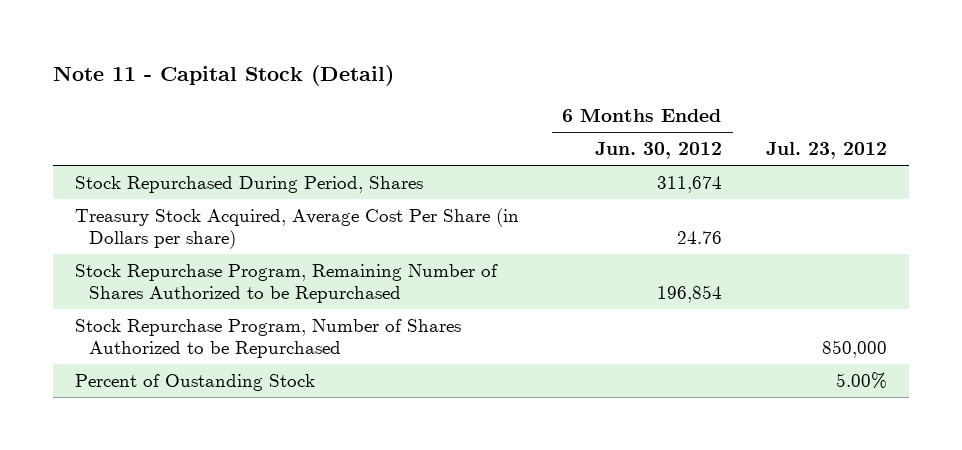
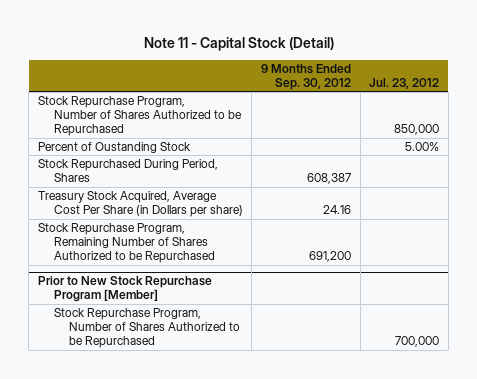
- | 6 Months Ended Jun. 30, 2012 | Jul. 23, 2012
+ | 9 Months Ended Sep. 30, 2012 | Jul. 23, 2012
moved up: Stock Repurchase Program, Number of Shares Authorized to be Repurchased | | 850,000
moved up: Percent of Oustanding Stock | | 5.00%
+ Prior to New Stock Repurchase Program [Member]
+ Stock Repurchase Program, Number of Shares Authorized to be Repurchased | | 700,000

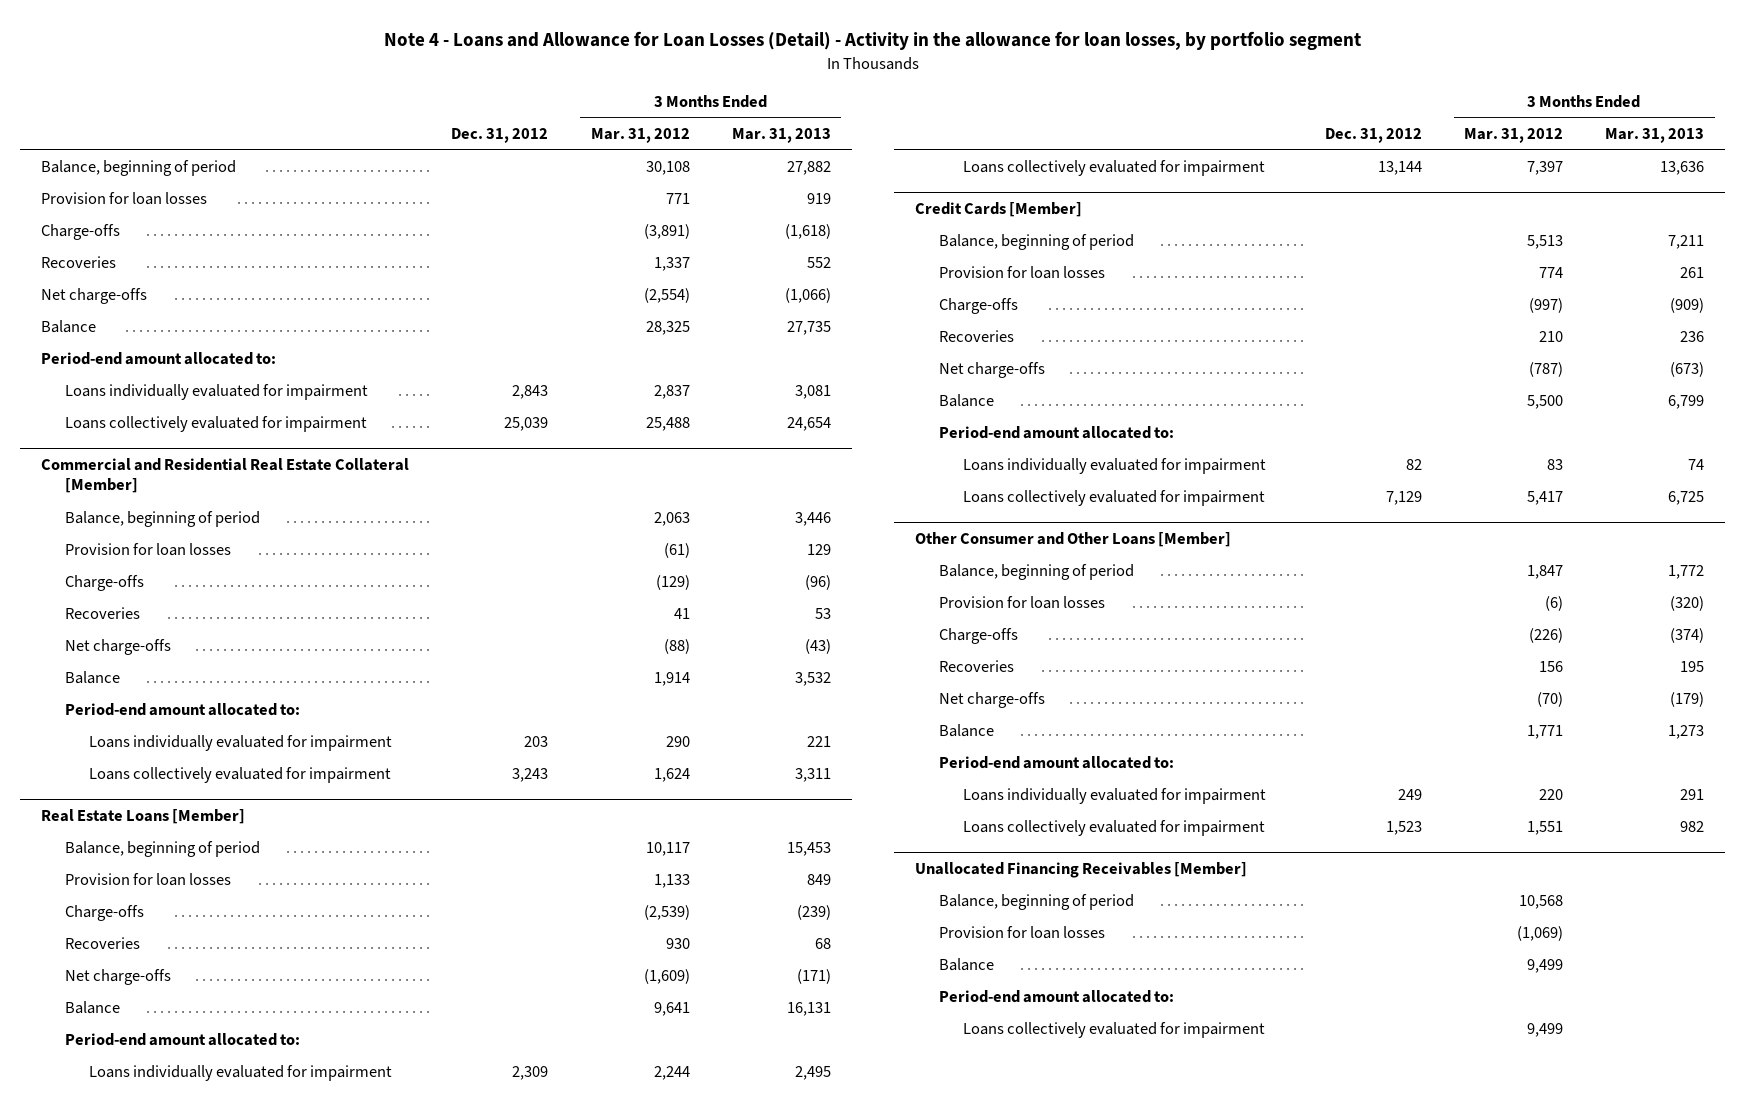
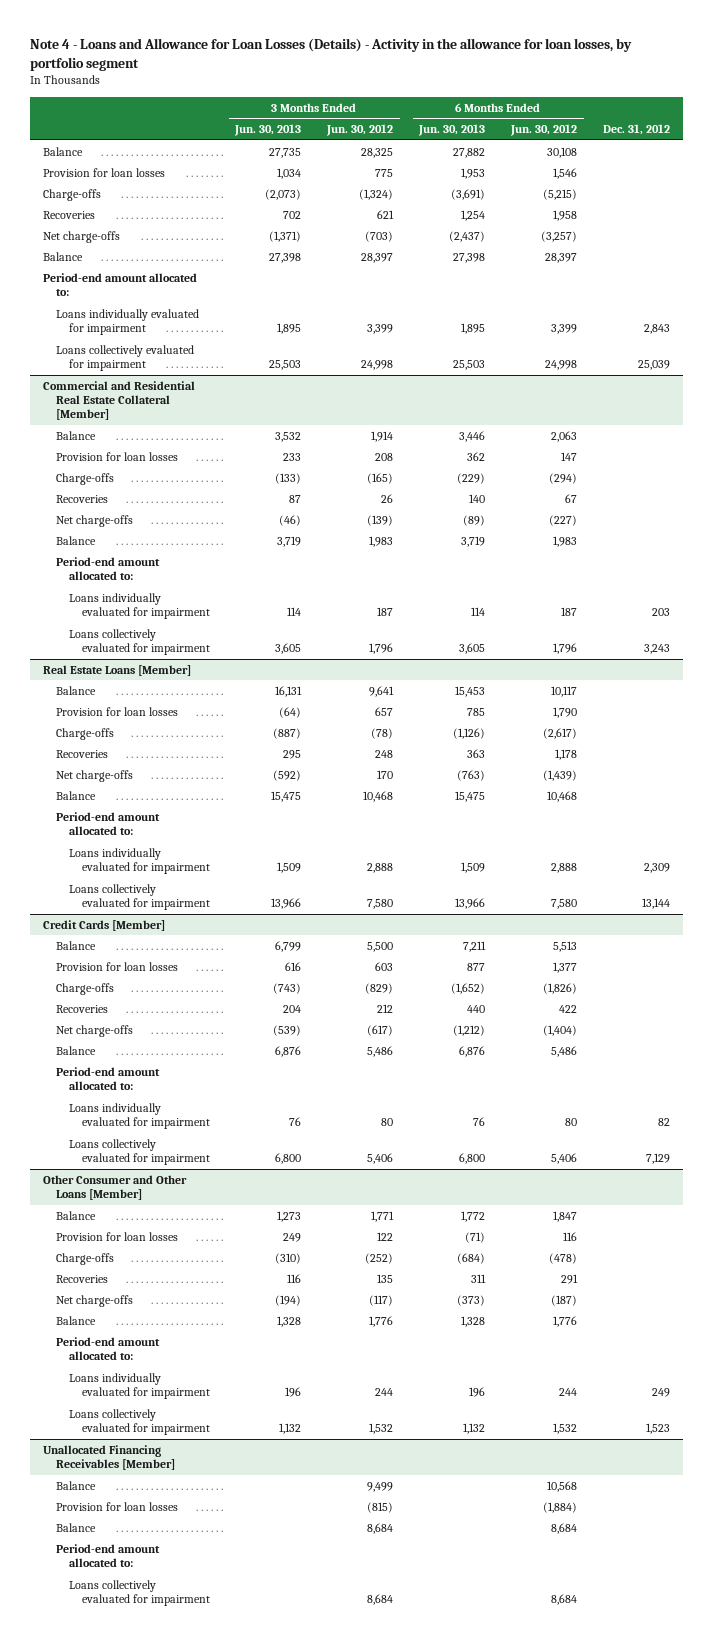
- Note 4 - Loans and Allowance for Loan Losses (Detail) - Activity in the allowance for loan losses, by portfolio segment
+ Note 4 - Loans and Allowance for Loan Losses (Details) - Activity in the allowance for loan losses, by portfolio segment
- | Dec. 31, 2012 | 3 Months Ended Mar. 31, 2012 | 3 Months Ended Mar. 31, 2013
+ | 3 Months Ended Jun. 30, 2013 | 3 Months Ended Jun. 30, 2012 | 6 Months Ended Jun. 30, 2013 | 6 Months Ended Jun. 30, 2012 | Dec. 31, 2012
- Balance, beginning of period | | 30,108 | 27,882
+ Balance | 27,735 | 28,325 | 27,882 | 30,108 |
@ Commercial and Residential Real Estate Collateral [Member]
- Balance, beginning of period | | 2,063 | 3,446
+ Balance | 3,532 | 1,914 | 3,446 | 2,063 |
@ Real Estate Loans [Member]
- Balance, beginning of period | | 10,117 | 15,453
+ Balance | 16,131 | 9,641 | 15,453 | 10,117 |
@ Credit Cards [Member]
- Balance, beginning of period | | 5,513 | 7,211
+ Balance | 6,799 | 5,500 | 7,211 | 5,513 |
@ Other Consumer and Other Loans [Member]
- Balance, beginning of period | | 1,847 | 1,772
+ Balance | 1,273 | 1,771 | 1,772 | 1,847 |
@ Unallocated Financing Receivables [Member]
- Balance, beginning of period | | 10,568 |
+ Balance | | 9,499 | | 10,568 |

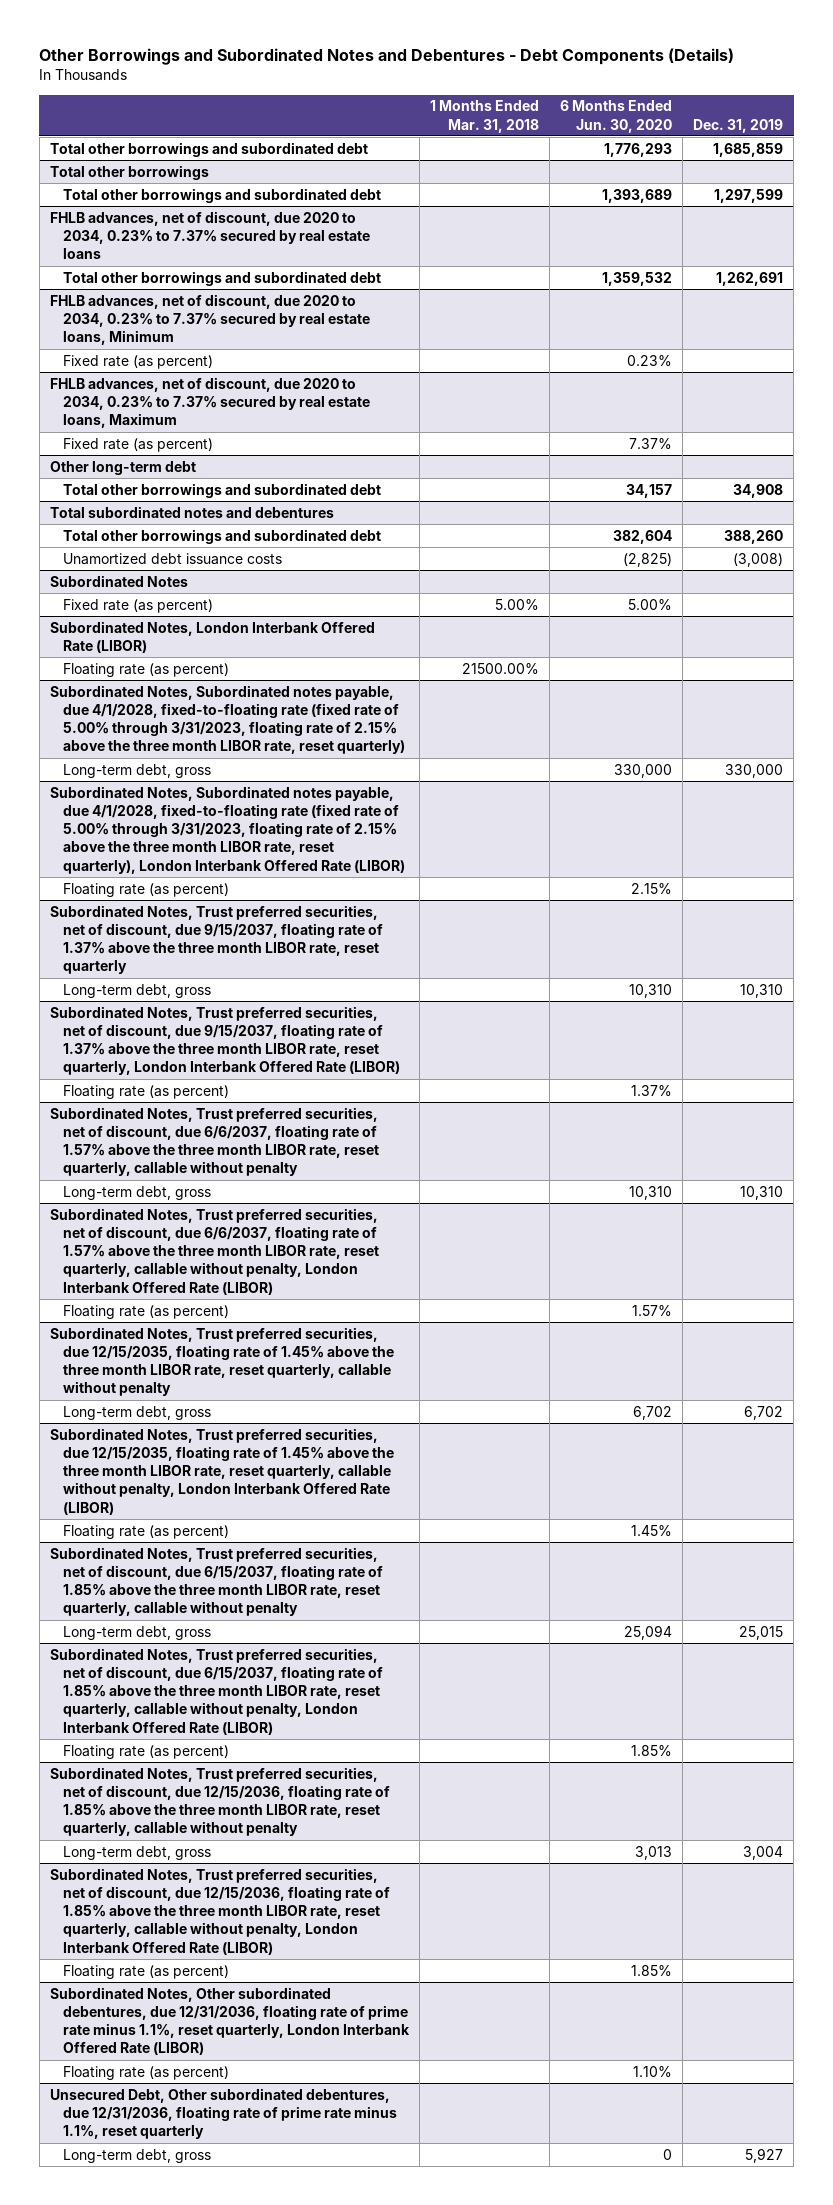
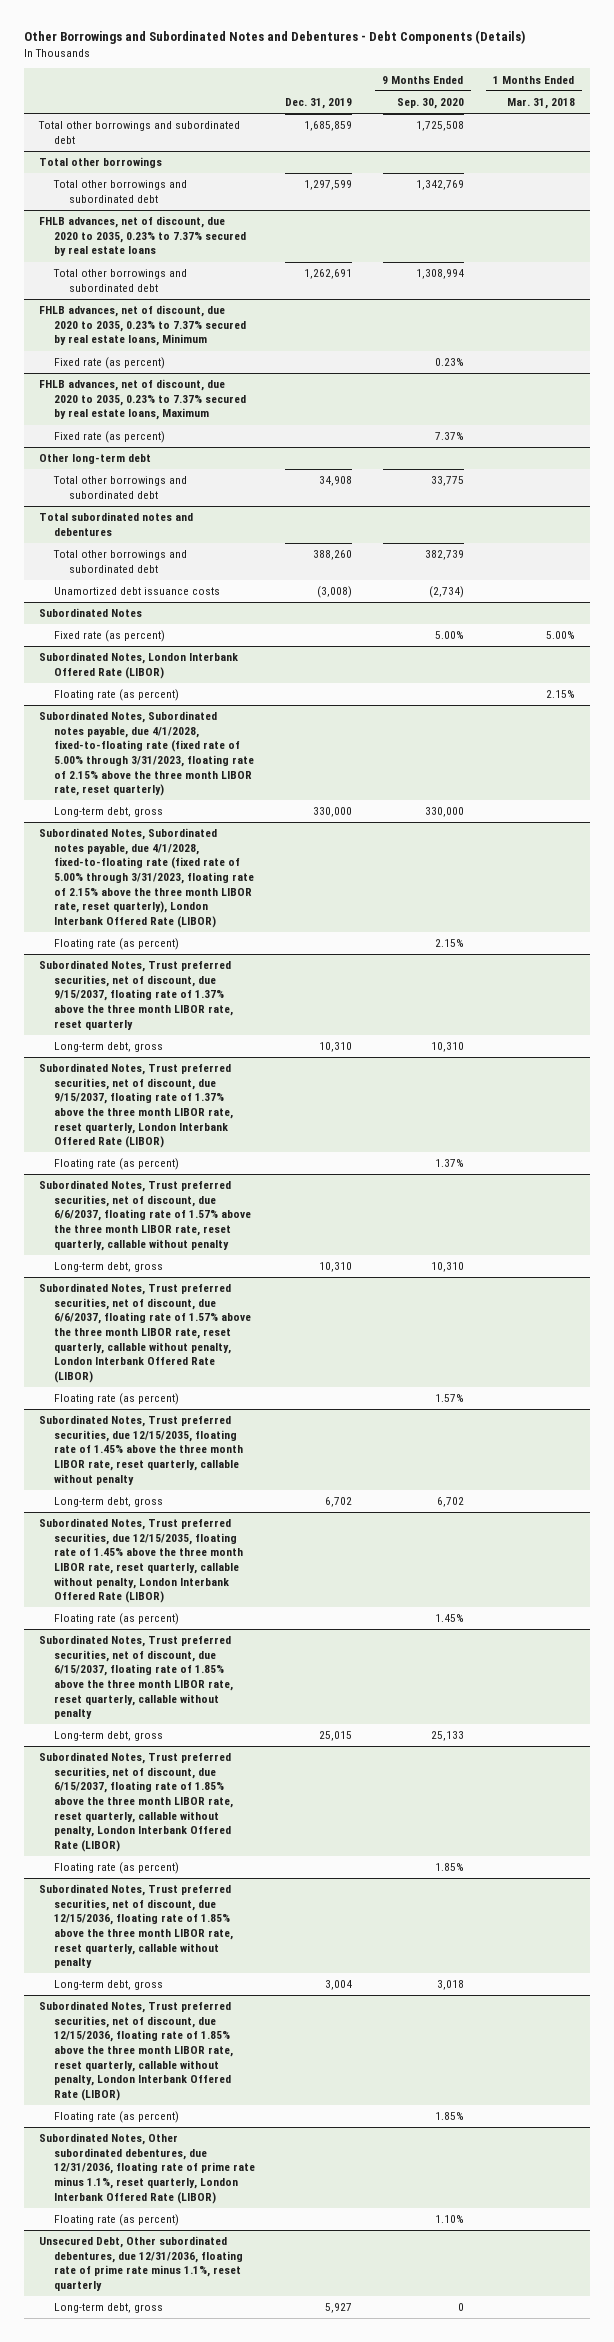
- | 1 Months Ended Mar. 31, 2018 | 6 Months Ended Jun. 30, 2020 | Dec. 31, 2019
+ | Dec. 31, 2019 | 9 Months Ended Sep. 30, 2020 | 1 Months Ended Mar. 31, 2018
- FHLB advances, net of discount, due 2020 to 2034, 0.23% to 7.37% secured by real estate loans
+ FHLB advances, net of discount, due 2020 to 2035, 0.23% to 7.37% secured by real estate loans
- FHLB advances, net of discount, due 2020 to 2034, 0.23% to 7.37% secured by real estate loans, Minimum
+ FHLB advances, net of discount, due 2020 to 2035, 0.23% to 7.37% secured by real estate loans, Minimum
- FHLB advances, net of discount, due 2020 to 2034, 0.23% to 7.37% secured by real estate loans, Maximum
+ FHLB advances, net of discount, due 2020 to 2035, 0.23% to 7.37% secured by real estate loans, Maximum
@ Subordinated Notes, London Interbank Offered Rate (LIBOR)
- Floating rate (as percent) | 21500.00% | |
+ Floating rate (as percent) | | | 2.15%

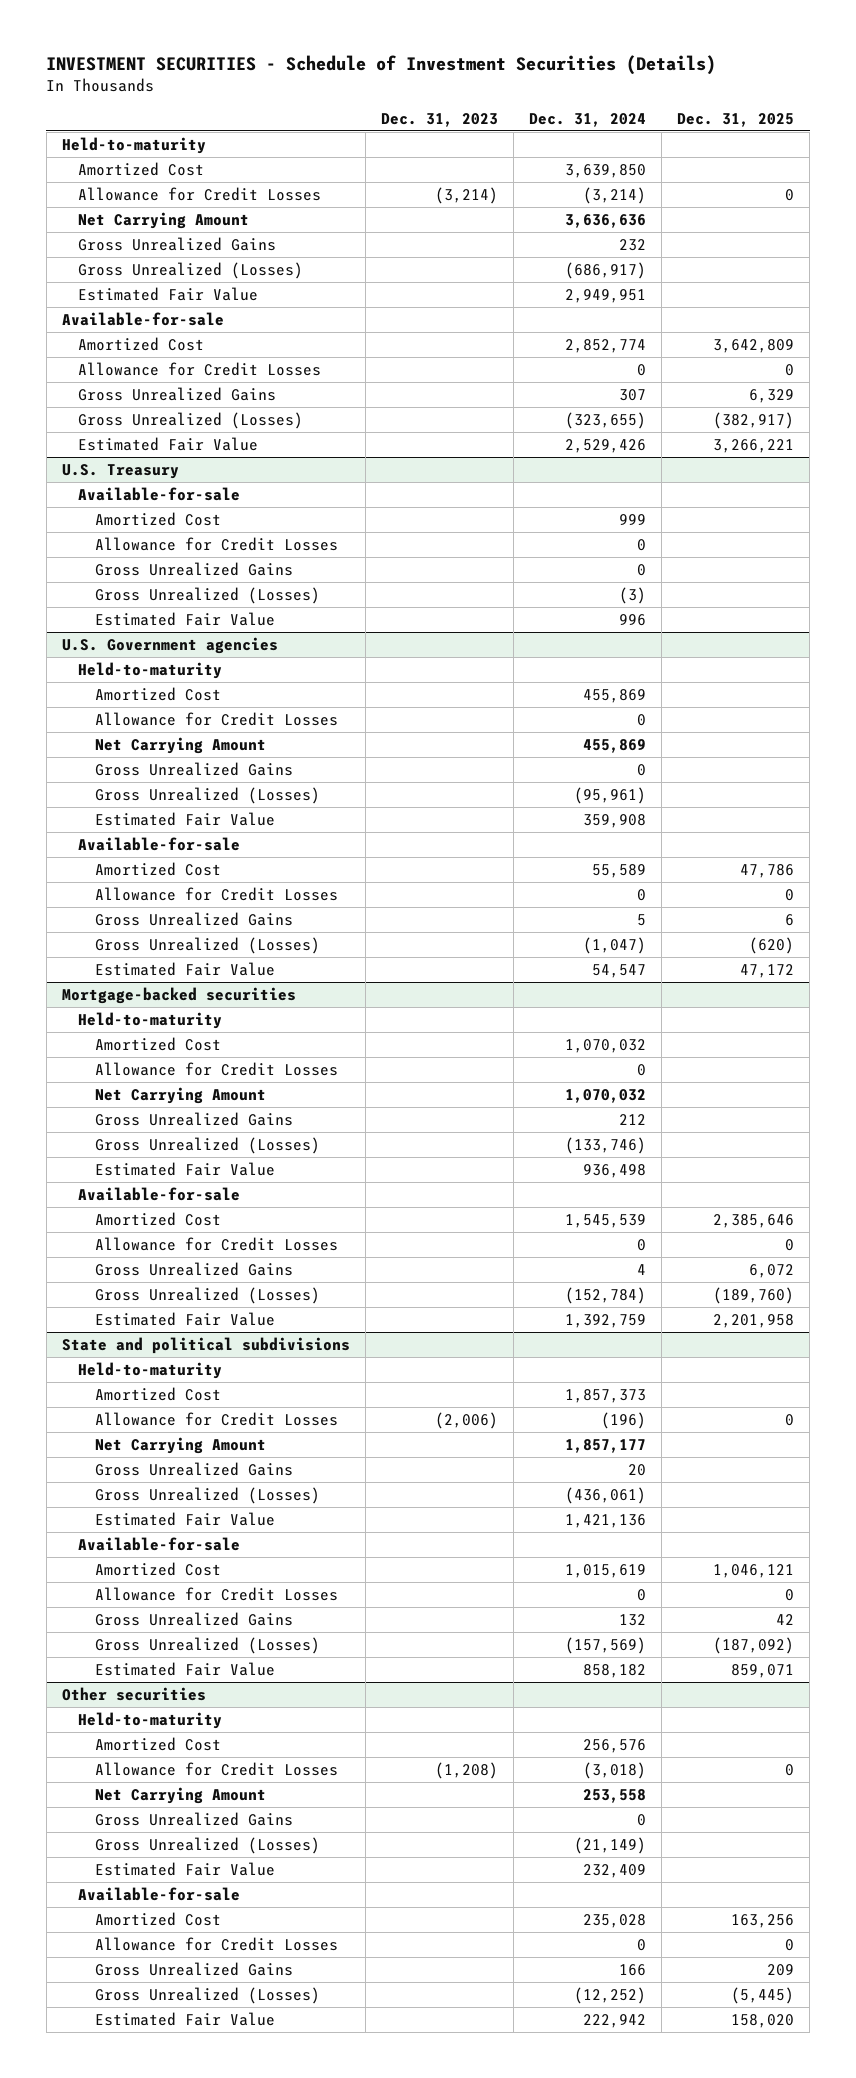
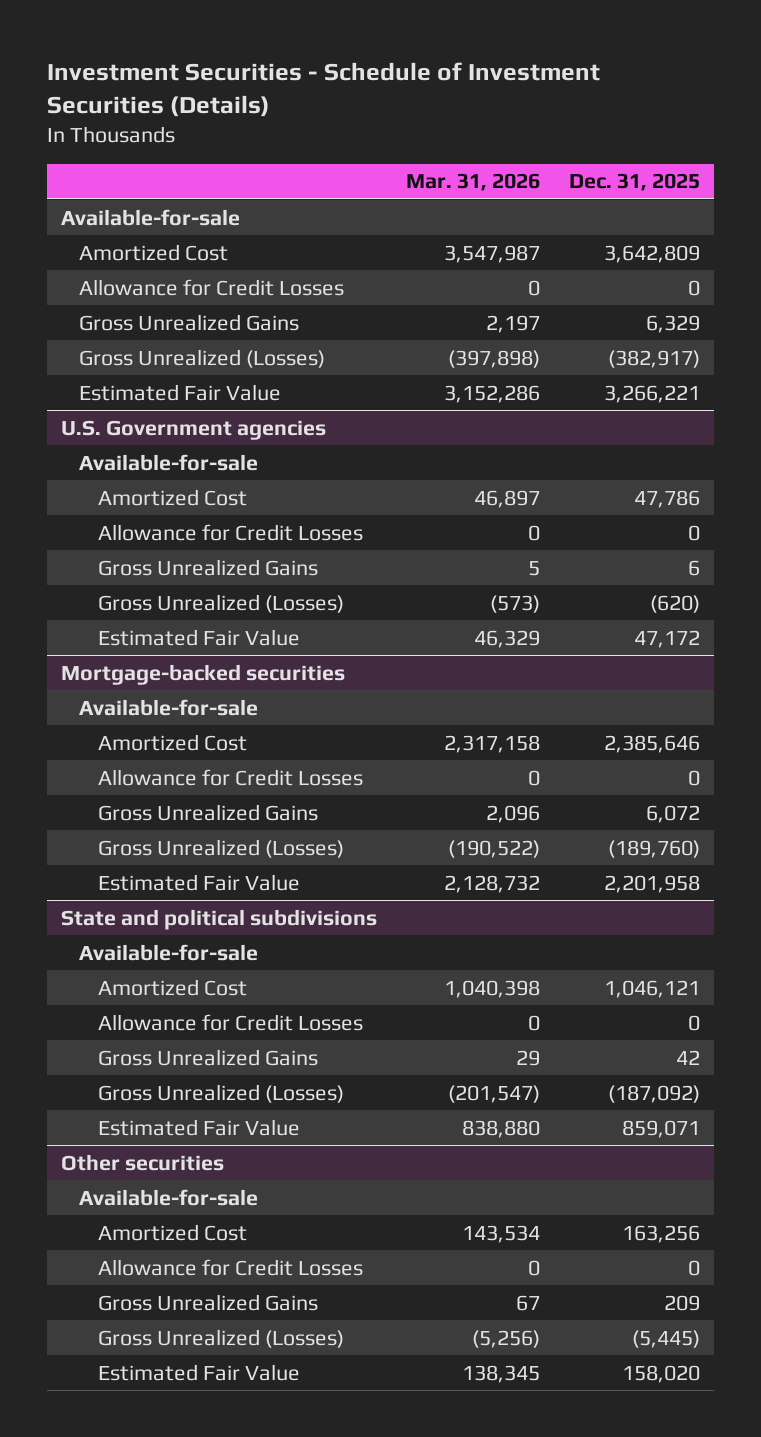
- INVESTMENT SECURITIES - Schedule of Investment Securities (Details)
+ Investment Securities - Schedule of Investment Securities (Details)
- | Dec. 31, 2023 | Dec. 31, 2024 | Dec. 31, 2025
+ | Mar. 31, 2026 | Dec. 31, 2025
- Held-to-maturity
- Amortized Cost | | 3,639,850 |
- Allowance for Credit Losses | (3,214) | (3,214) | 0
- Net Carrying Amount | | 3,636,636 |
- Gross Unrealized Gains | | 232 |
- Gross Unrealized (Losses) | | (686,917) |
- Estimated Fair Value | | 2,949,951 |
- U.S. Treasury
- Available-for-sale
- Amortized Cost | | 999 |
- Allowance for Credit Losses | | 0 |
- Gross Unrealized Gains | | 0 |
- Gross Unrealized (Losses) | | (3) |
- Estimated Fair Value | | 996 |
@ U.S. Government agencies
- Held-to-maturity
- Amortized Cost | | 455,869 |
- Allowance for Credit Losses | | 0 |
- Net Carrying Amount | | 455,869 |
- Gross Unrealized Gains | | 0 |
- Gross Unrealized (Losses) | | (95,961) |
- Estimated Fair Value | | 359,908 |
@ Mortgage-backed securities
- Held-to-maturity
- Amortized Cost | | 1,070,032 |
- Allowance for Credit Losses | | 0 |
- Net Carrying Amount | | 1,070,032 |
- Gross Unrealized Gains | | 212 |
- Gross Unrealized (Losses) | | (133,746) |
- Estimated Fair Value | | 936,498 |
@ State and political subdivisions
- Held-to-maturity
- Amortized Cost | | 1,857,373 |
- Allowance for Credit Losses | (2,006) | (196) | 0
- Net Carrying Amount | | 1,857,177 |
- Gross Unrealized Gains | | 20 |
- Gross Unrealized (Losses) | | (436,061) |
- Estimated Fair Value | | 1,421,136 |
@ Other securities
- Held-to-maturity
- Amortized Cost | | 256,576 |
- Allowance for Credit Losses | (1,208) | (3,018) | 0
- Net Carrying Amount | | 253,558 |
- Gross Unrealized Gains | | 0 |
- Gross Unrealized (Losses) | | (21,149) |
- Estimated Fair Value | | 232,409 |

